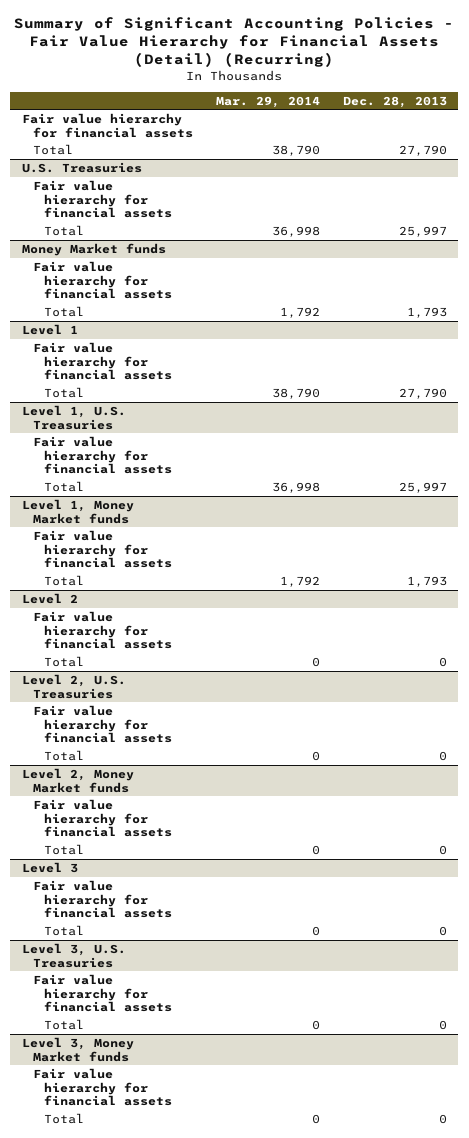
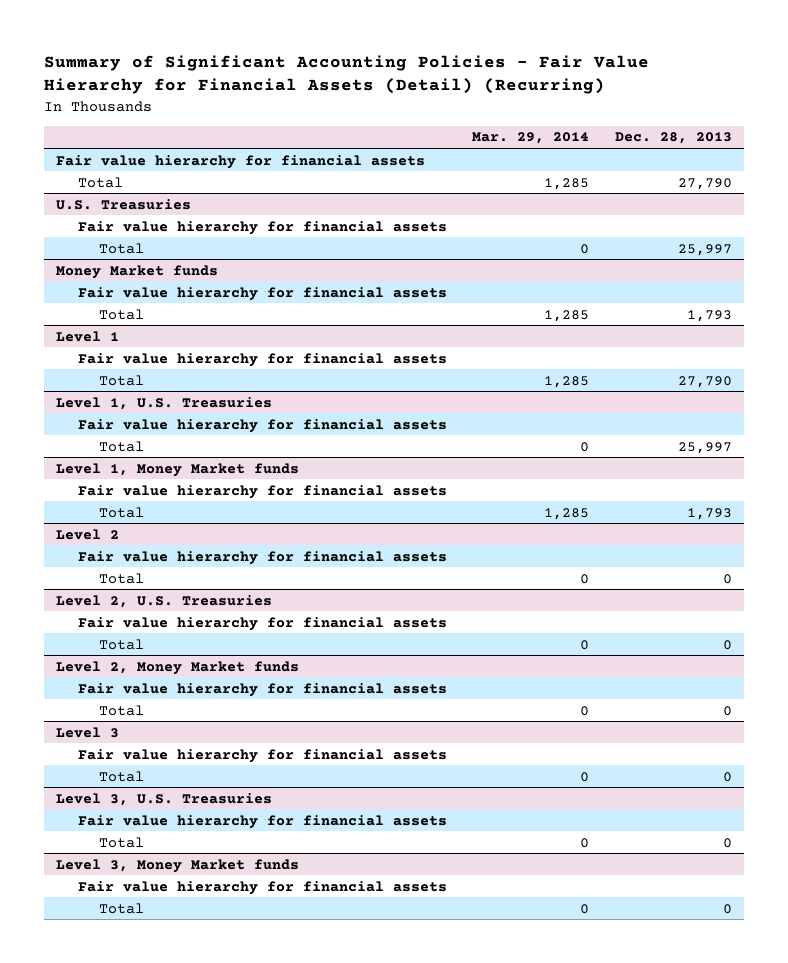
- Total | 38,790 | 27,790
+ Total | 1,285 | 27,790
@ U.S. Treasuries
- Total | 36,998 | 25,997
+ Total | 0 | 25,997
@ Money Market funds
- Total | 1,792 | 1,793
+ Total | 1,285 | 1,793
@ Level 1
- Total | 38,790 | 27,790
+ Total | 1,285 | 27,790
@ Level 1, U.S. Treasuries
- Total | 36,998 | 25,997
+ Total | 0 | 25,997
@ Level 1, Money Market funds
- Total | 1,792 | 1,793
+ Total | 1,285 | 1,793

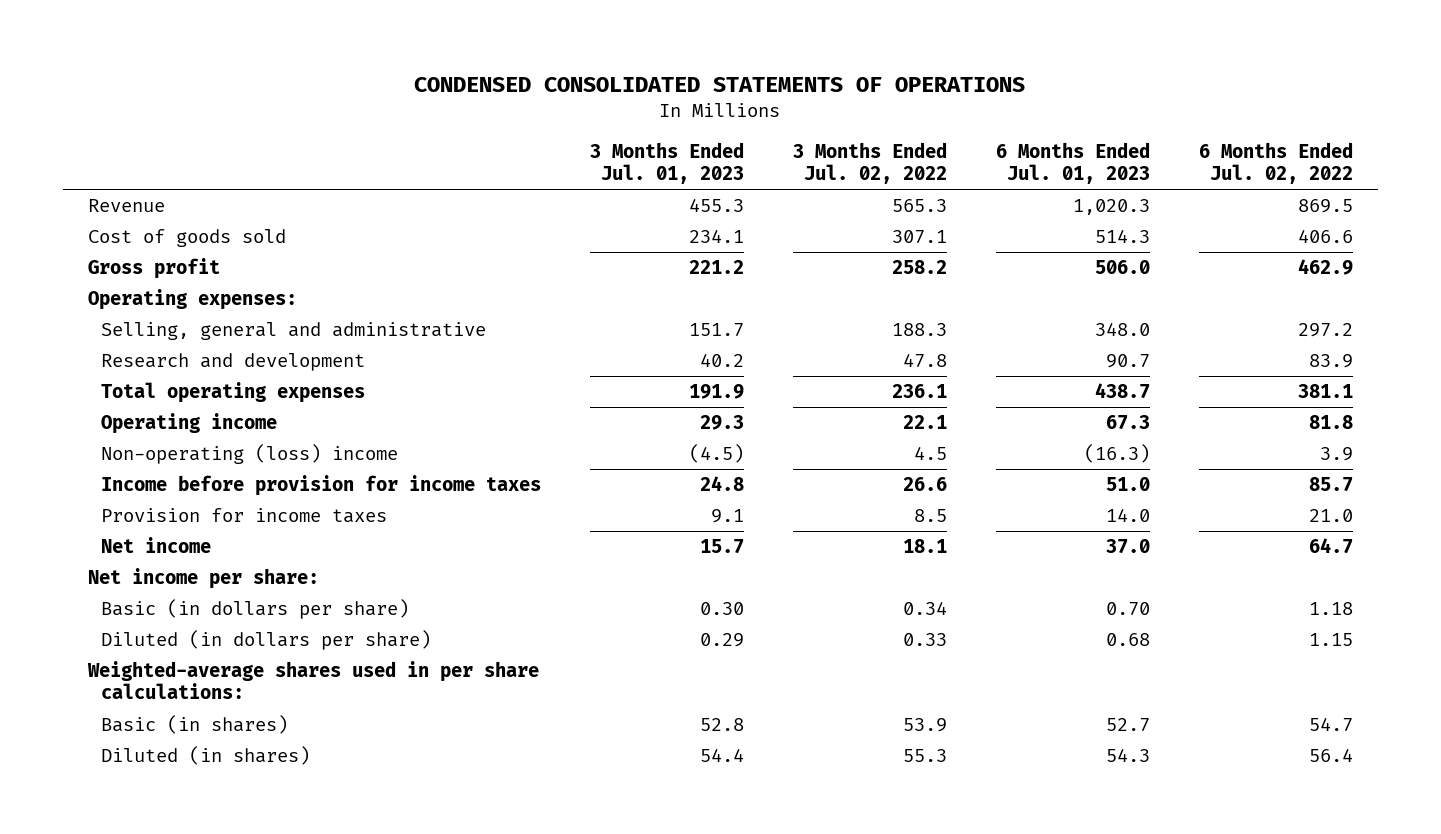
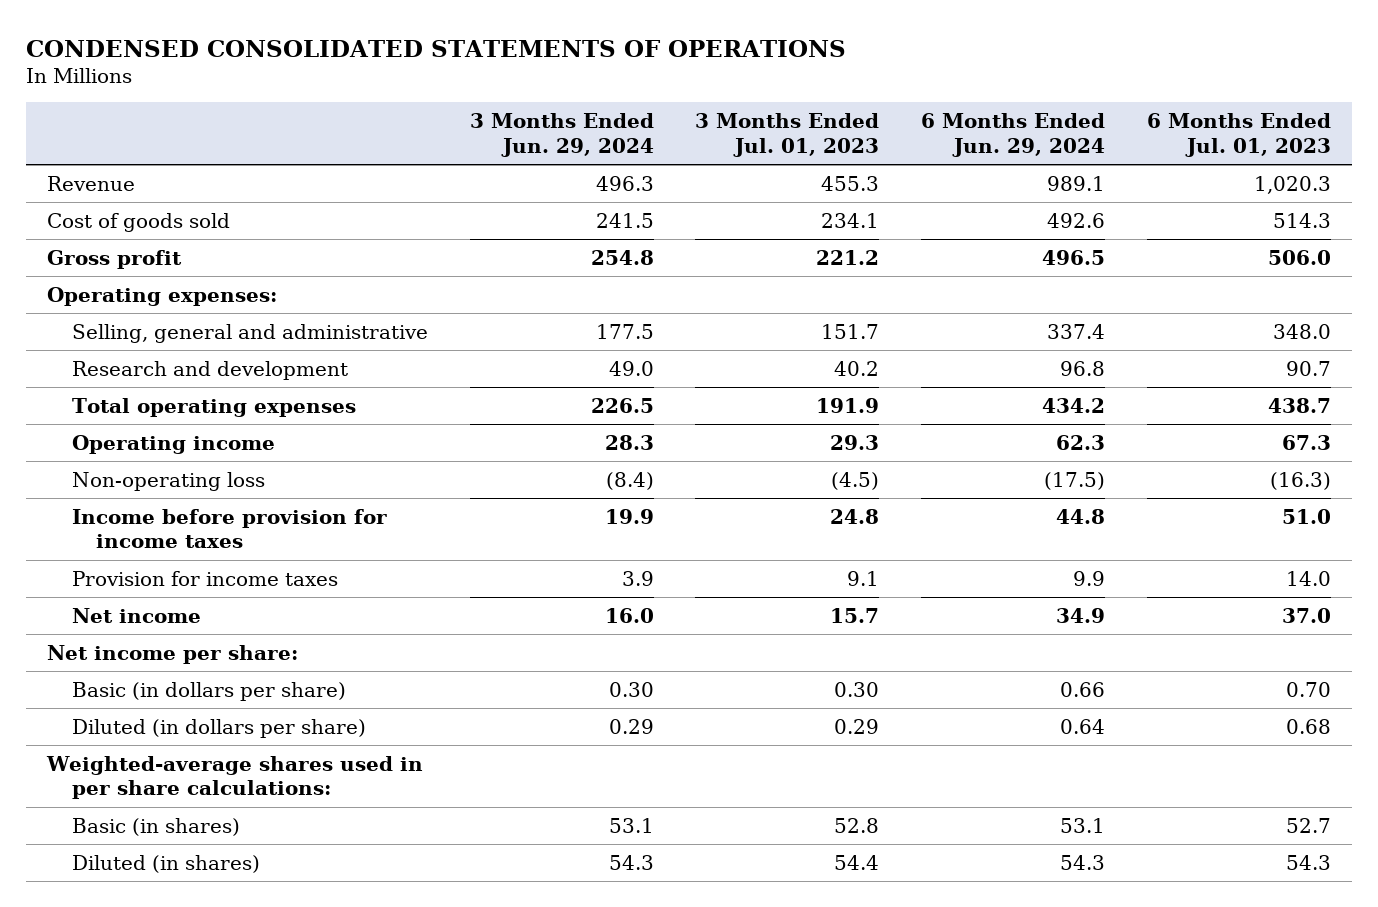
- | 3 Months Ended Jul. 01, 2023 | 3 Months Ended Jul. 02, 2022 | 6 Months Ended Jul. 01, 2023 | 6 Months Ended Jul. 02, 2022
+ | 3 Months Ended Jun. 29, 2024 | 3 Months Ended Jul. 01, 2023 | 6 Months Ended Jun. 29, 2024 | 6 Months Ended Jul. 01, 2023
- Non-operating (loss) income | (4.5) | 4.5 | (16.3) | 3.9
+ Non-operating loss | (8.4) | (4.5) | (17.5) | (16.3)

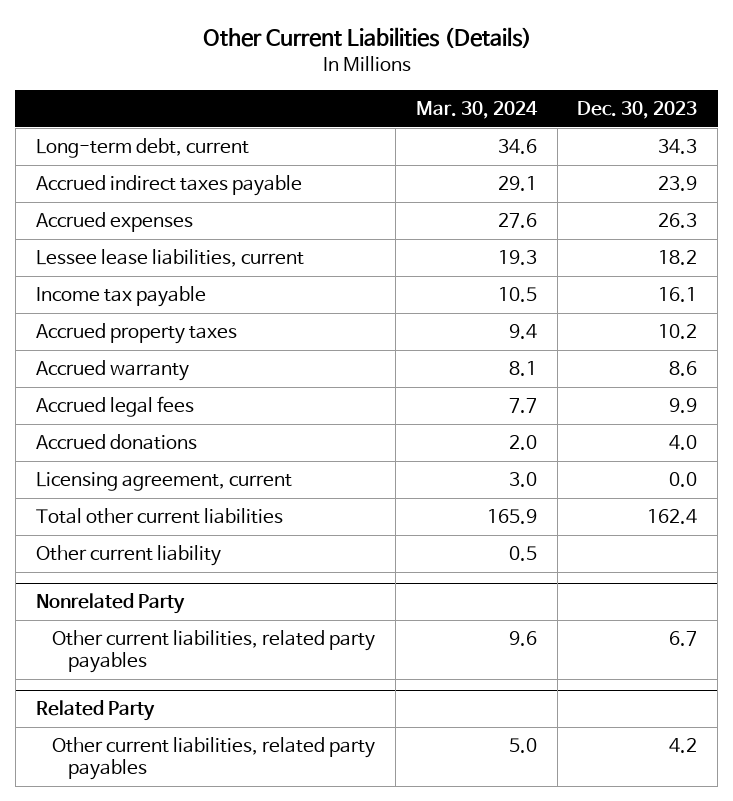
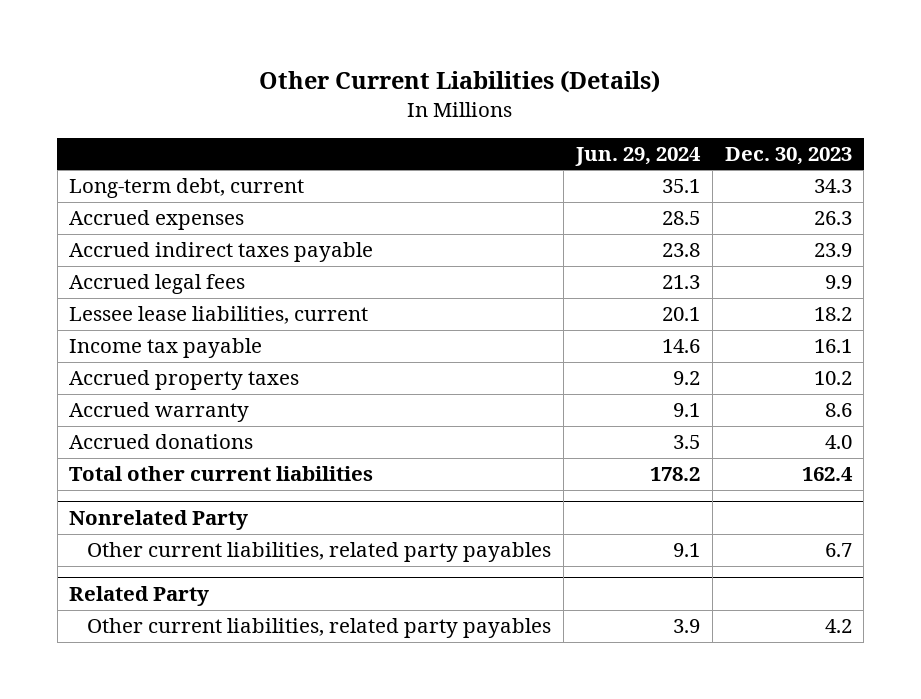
- | Mar. 30, 2024 | Dec. 30, 2023
+ | Jun. 29, 2024 | Dec. 30, 2023
moved down: Accrued indirect taxes payable | 23.8 | 23.9
moved up: Accrued legal fees | 21.3 | 9.9
- Licensing agreement, current | 3.0 | 0.0
- Other current liability | 0.5 |

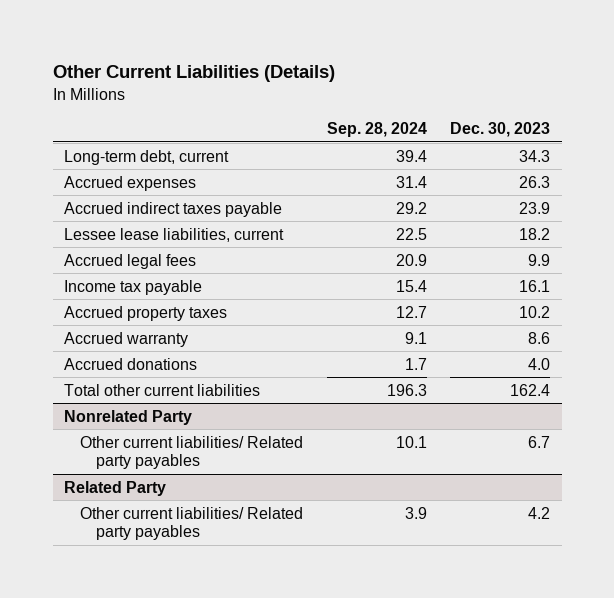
- | Jun. 29, 2024 | Dec. 30, 2023
+ | Sep. 28, 2024 | Dec. 30, 2023
moved down: Accrued legal fees | 20.9 | 9.9
@ Nonrelated Party
- Other current liabilities, related party payables | 9.1 | 6.7
+ Other current liabilities/ Related party payables | 10.1 | 6.7
@ Related Party
- Other current liabilities, related party payables | 3.9 | 4.2
+ Other current liabilities/ Related party payables | 3.9 | 4.2

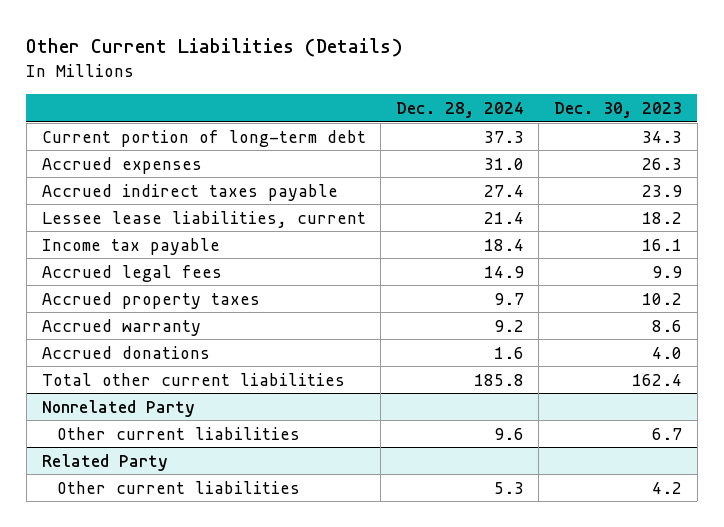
- | Sep. 28, 2024 | Dec. 30, 2023
+ | Dec. 28, 2024 | Dec. 30, 2023
- Long-term debt, current | 39.4 | 34.3
+ Current portion of long-term debt | 37.3 | 34.3
moved down: Accrued legal fees | 14.9 | 9.9
@ Nonrelated Party
- Other current liabilities/ Related party payables | 10.1 | 6.7
+ Other current liabilities | 9.6 | 6.7
@ Related Party
- Other current liabilities/ Related party payables | 3.9 | 4.2
+ Other current liabilities | 5.3 | 4.2

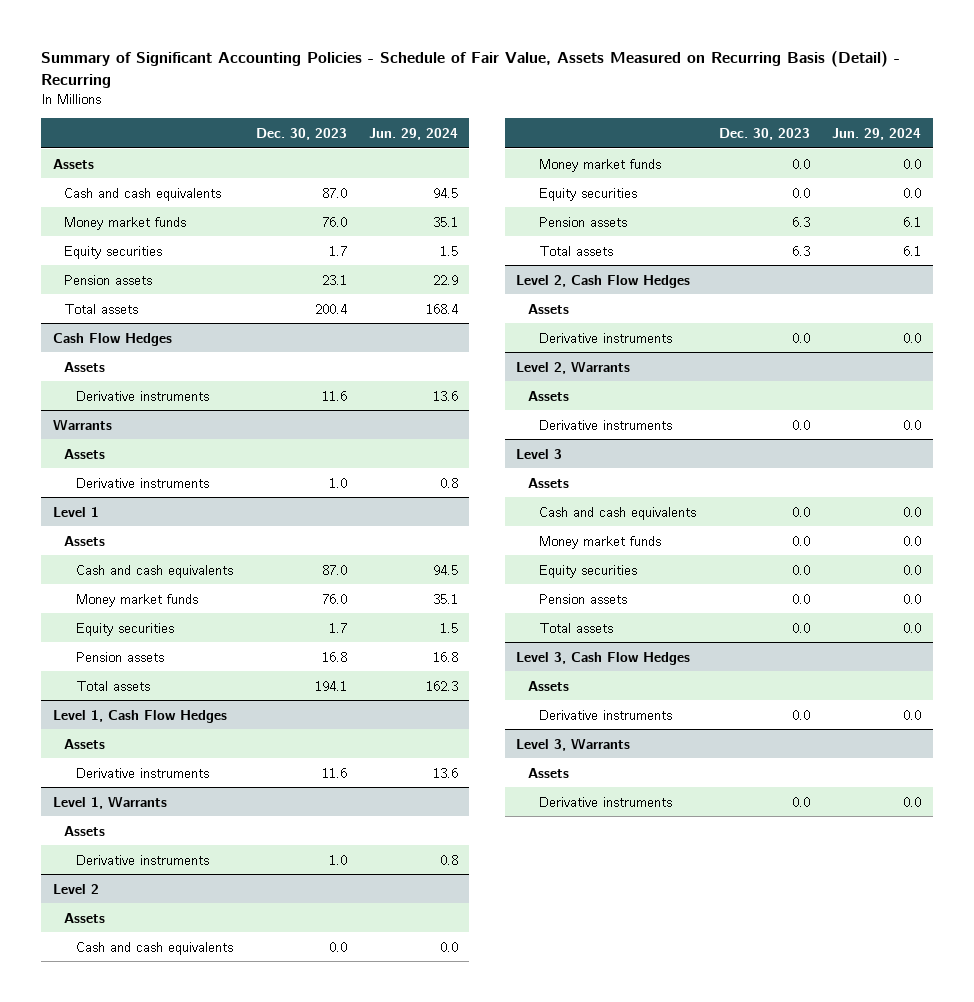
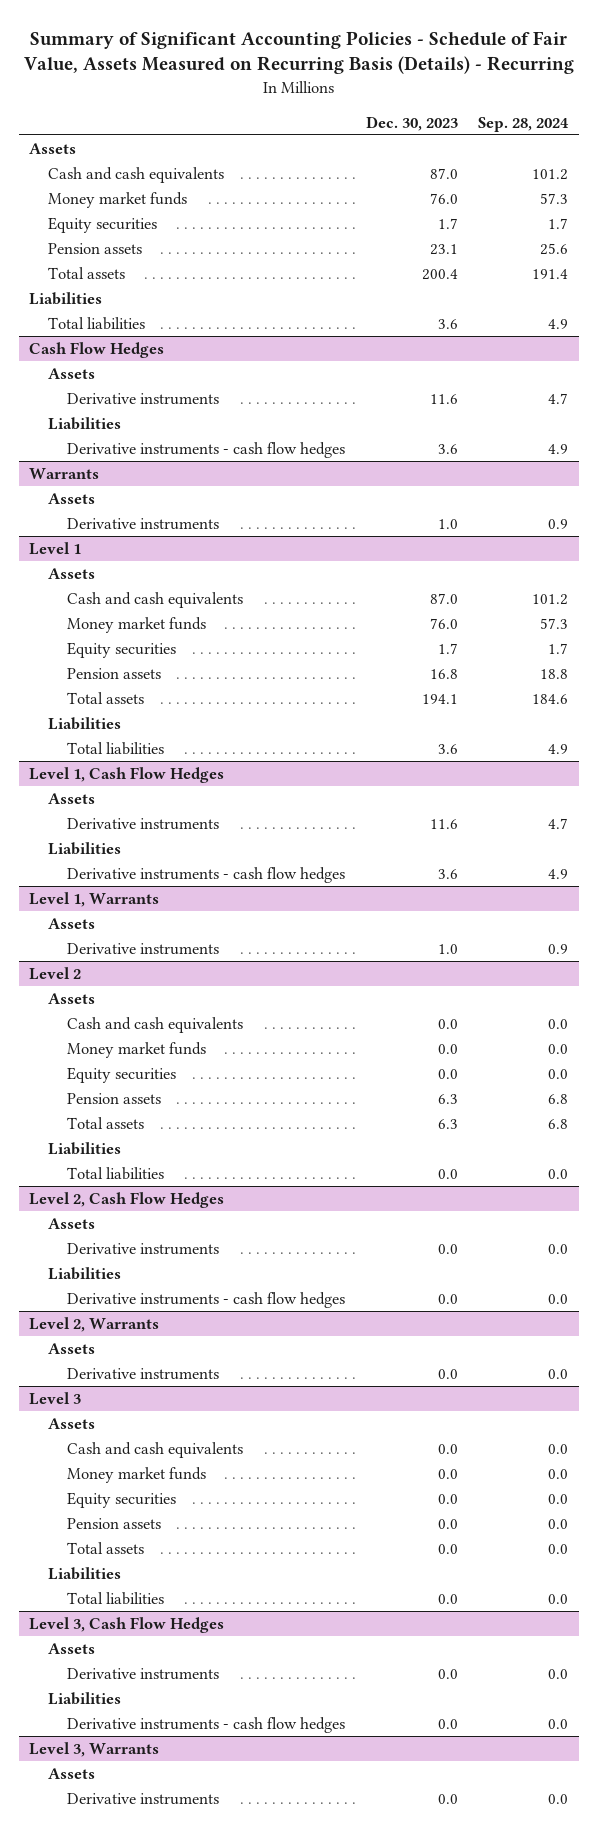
- Summary of Significant Accounting Policies - Schedule of Fair Value, Assets Measured on Recurring Basis (Detail) - Recurring
+ Summary of Significant Accounting Policies - Schedule of Fair Value, Assets Measured on Recurring Basis (Details) - Recurring
- | Dec. 30, 2023 | Jun. 29, 2024
+ | Dec. 30, 2023 | Sep. 28, 2024
+ Liabilities
+ Total liabilities | 3.6 | 4.9
@ Cash Flow Hedges
+ Liabilities
+ Derivative instruments - cash flow hedges | 3.6 | 4.9
@ Level 1
+ Liabilities
+ Total liabilities | 3.6 | 4.9
@ Level 1, Cash Flow Hedges
+ Liabilities
+ Derivative instruments - cash flow hedges | 3.6 | 4.9
@ Level 2
+ Liabilities
+ Total liabilities | 0.0 | 0.0
@ Level 2, Cash Flow Hedges
+ Liabilities
+ Derivative instruments - cash flow hedges | 0.0 | 0.0
@ Level 3
+ Liabilities
+ Total liabilities | 0.0 | 0.0
@ Level 3, Cash Flow Hedges
+ Liabilities
+ Derivative instruments - cash flow hedges | 0.0 | 0.0

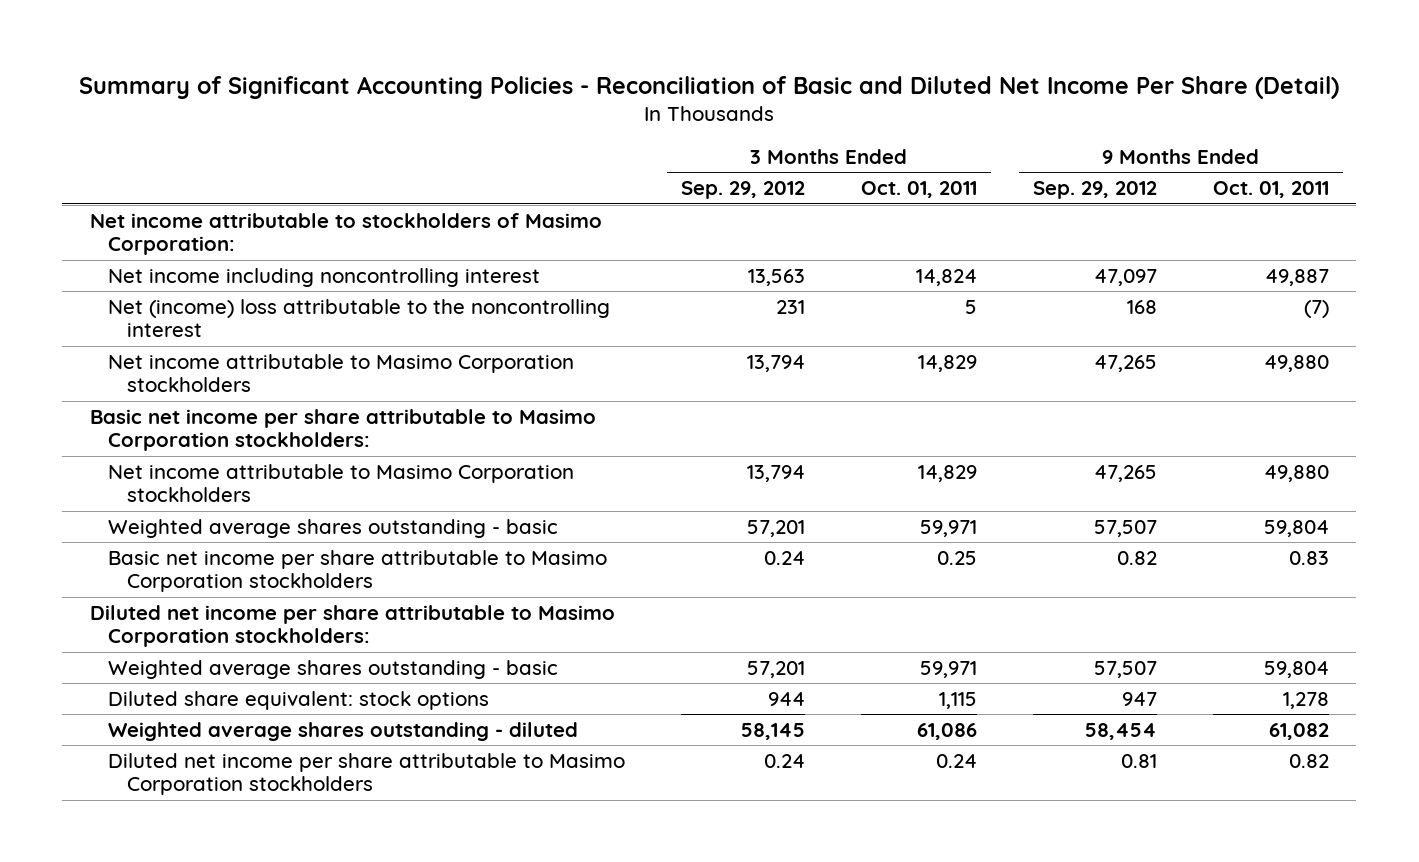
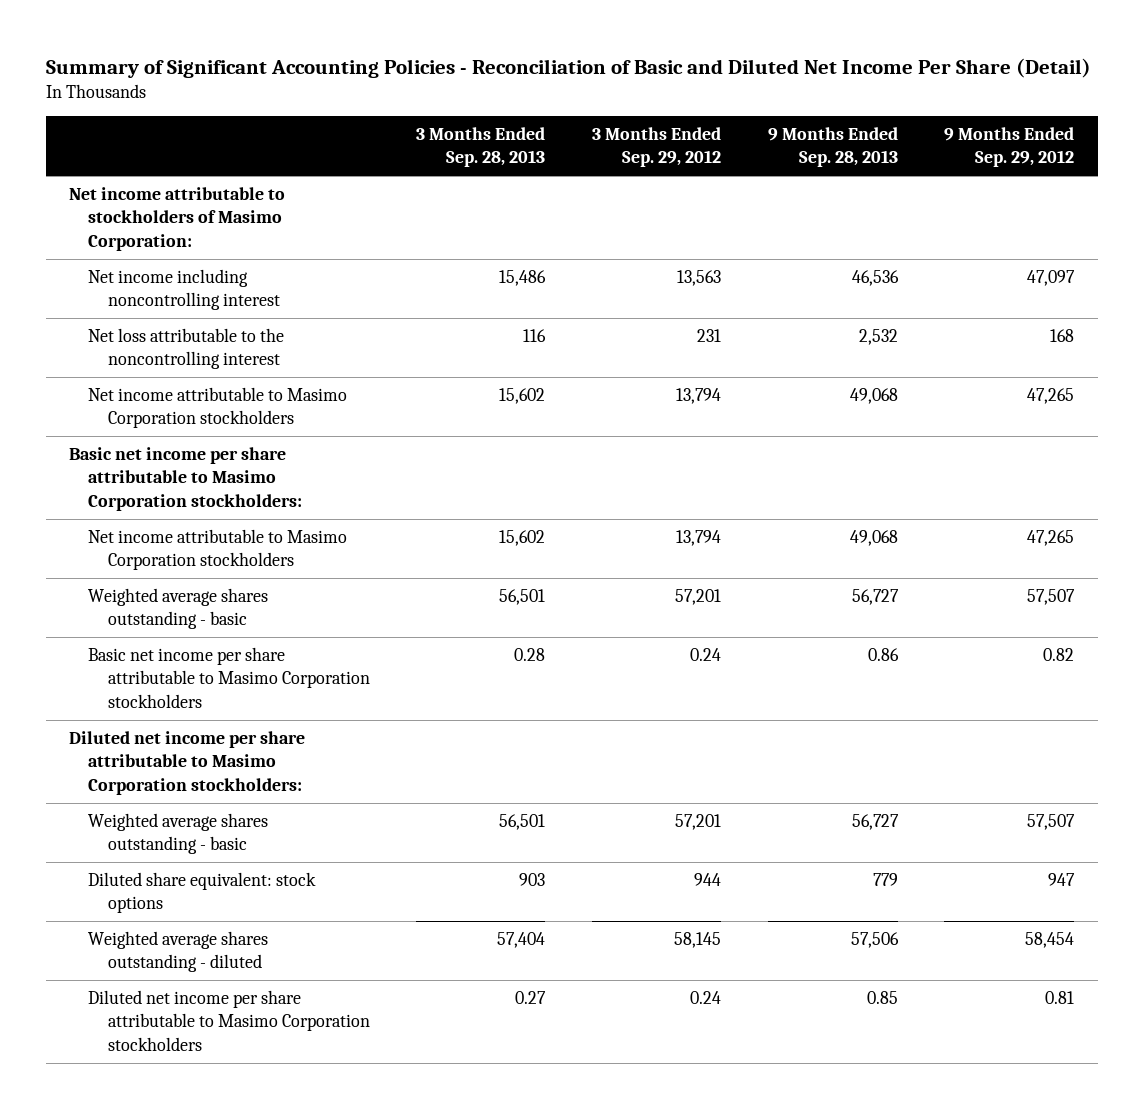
- | 3 Months Ended Sep. 29, 2012 | 3 Months Ended Oct. 01, 2011 | 9 Months Ended Sep. 29, 2012 | 9 Months Ended Oct. 01, 2011
+ | 3 Months Ended Sep. 28, 2013 | 3 Months Ended Sep. 29, 2012 | 9 Months Ended Sep. 28, 2013 | 9 Months Ended Sep. 29, 2012
- Net (income) loss attributable to the noncontrolling interest | 231 | 5 | 168 | (7)
+ Net loss attributable to the noncontrolling interest | 116 | 231 | 2,532 | 168

